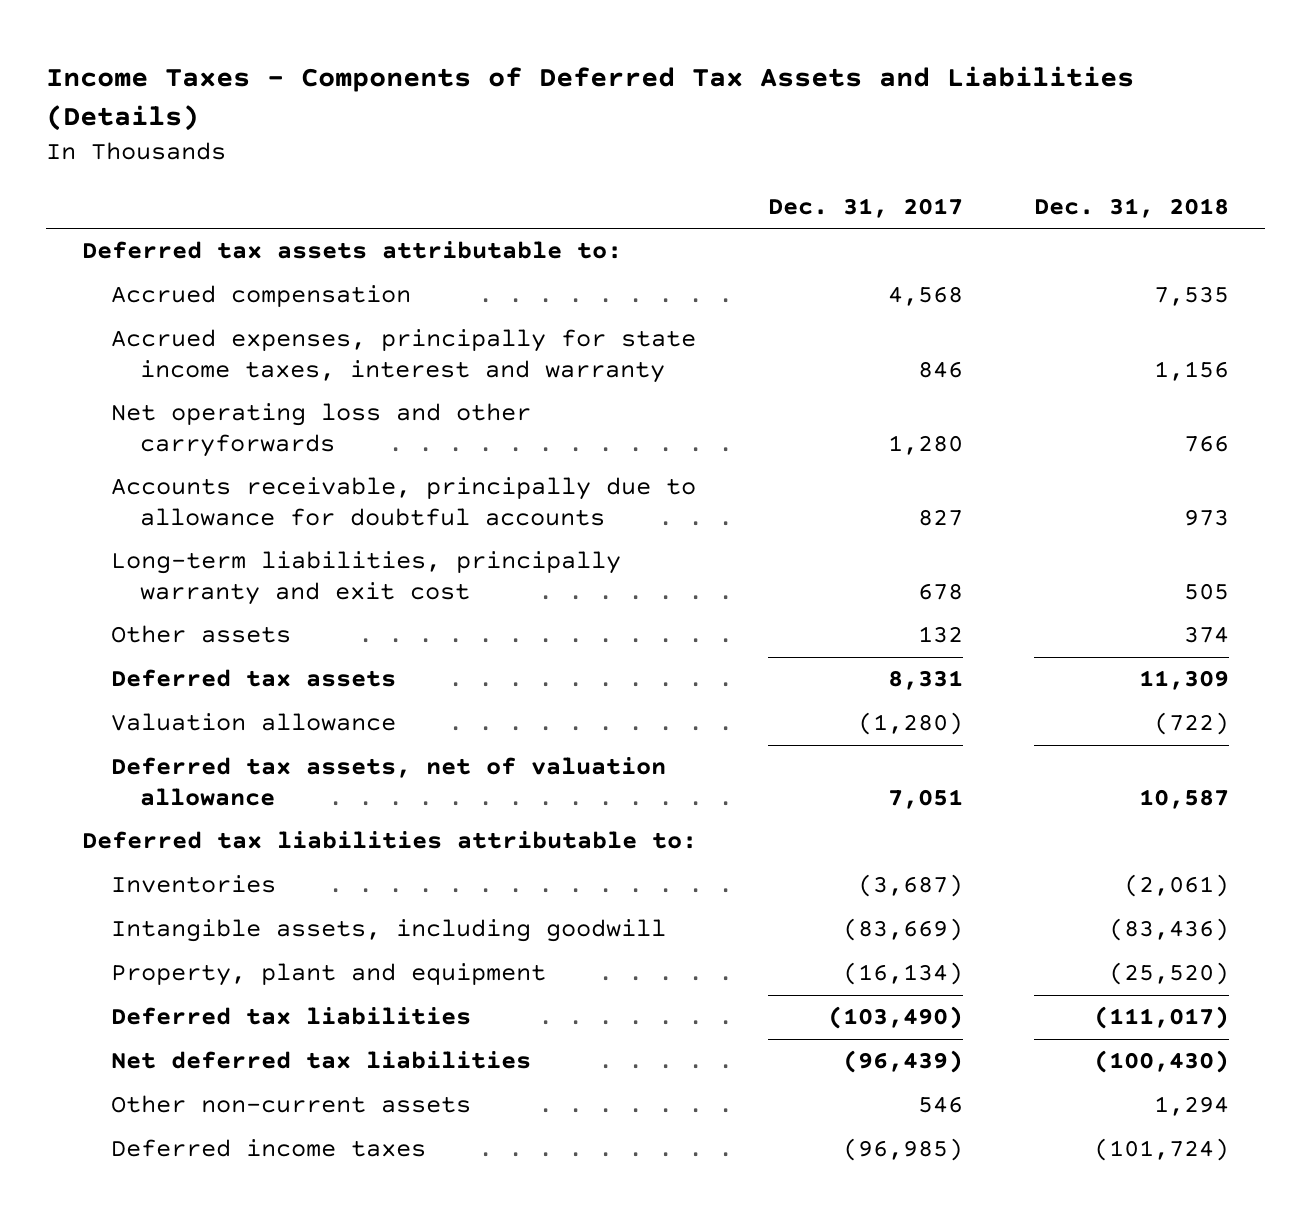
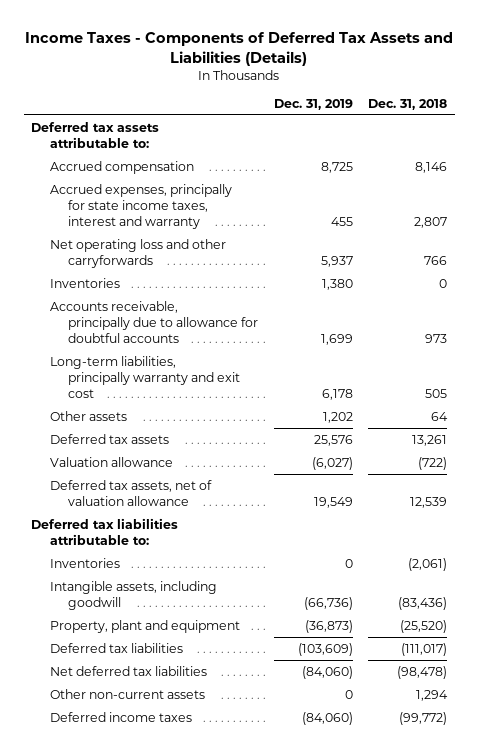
- | Dec. 31, 2017 | Dec. 31, 2018
+ | Dec. 31, 2019 | Dec. 31, 2018
- Accrued compensation | 4,568 | 7,535
- Accrued expenses, principally for state income taxes, interest and warranty | 846 | 1,156
+ Accrued compensation | 8,725 | 8,146
+ Accrued expenses, principally for state income taxes, interest and warranty | 455 | 2,807
+ Inventories | 1,380 | 0
- Other assets | 132 | 374
- Deferred tax assets | 8,331 | 11,309
+ Other assets | 1,202 | 64
+ Deferred tax assets | 25,576 | 13,261
- Deferred tax assets, net of valuation allowance | 7,051 | 10,587
+ Deferred tax assets, net of valuation allowance | 19,549 | 12,539
- Net deferred tax liabilities | (96,439) | (100,430)
+ Net deferred tax liabilities | (84,060) | (98,478)
- Deferred income taxes | (96,985) | (101,724)
+ Deferred income taxes | (84,060) | (99,772)

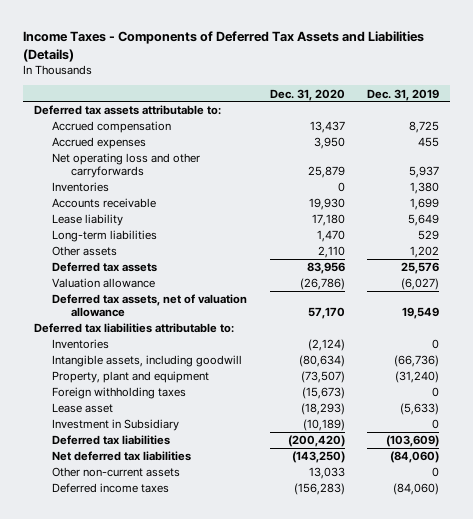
- | Dec. 31, 2019 | Dec. 31, 2018
+ | Dec. 31, 2020 | Dec. 31, 2019
- Accrued expenses, principally for state income taxes, interest and warranty | 455 | 2,807
+ Accrued expenses | 3,950 | 455
- Accounts receivable, principally due to allowance for doubtful accounts | 1,699 | 973
- Long-term liabilities, principally warranty and exit cost | 6,178 | 505
+ Accounts receivable | 19,930 | 1,699
+ Lease liability | 17,180 | 5,649
+ Long-term liabilities | 1,470 | 529
- Property, plant and equipment | (36,873) | (25,520)
+ Property, plant and equipment | (73,507) | (31,240)
+ Foreign withholding taxes | (15,673) | 0
+ Lease asset | (18,293) | (5,633)
+ Investment in Subsidiary | (10,189) | 0

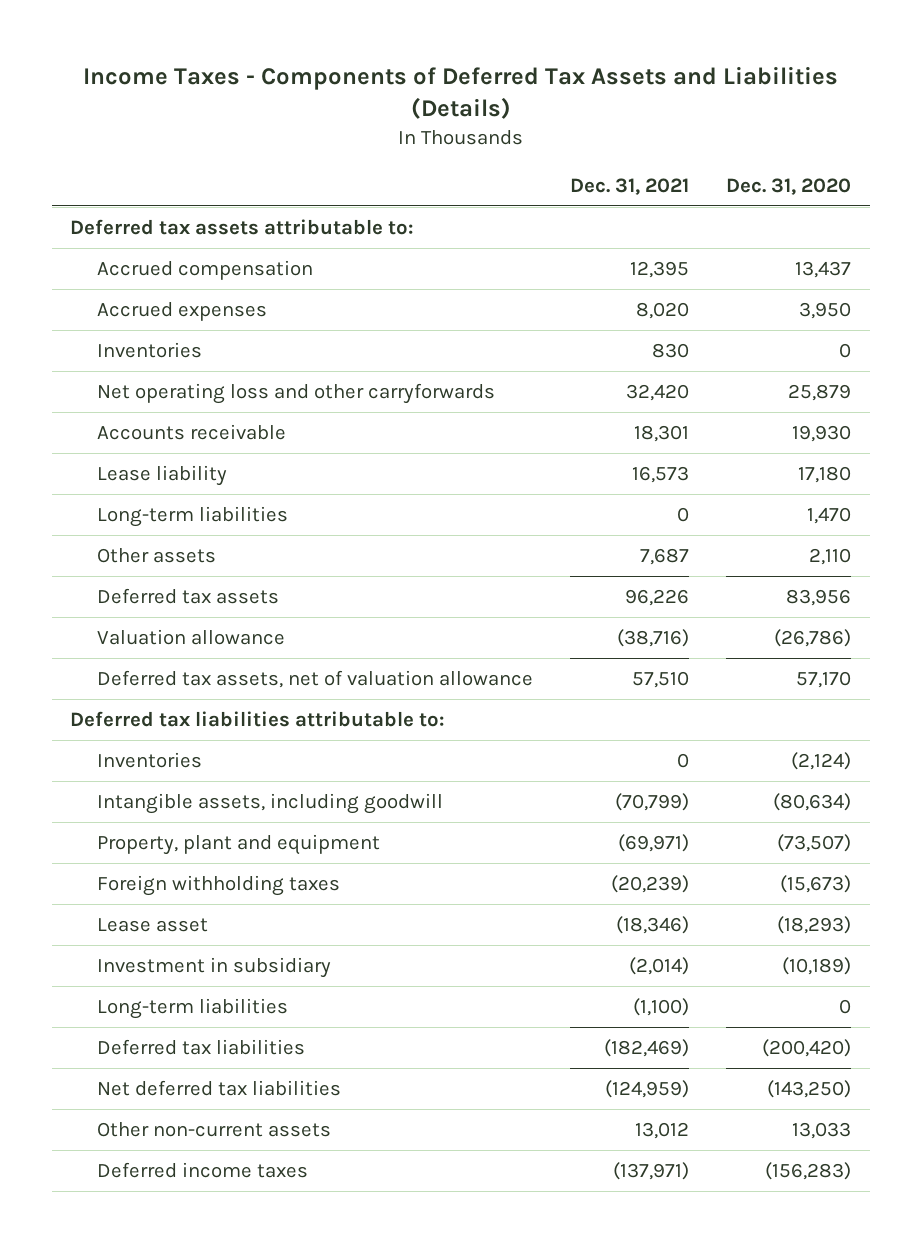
- | Dec. 31, 2020 | Dec. 31, 2019
+ | Dec. 31, 2021 | Dec. 31, 2020
moved down: Net operating loss and other carryforwards | 32,420 | 25,879
- Investment in Subsidiary | (10,189) | 0
+ Investment in subsidiary | (2,014) | (10,189)
+ Long-term liabilities | (1,100) | 0

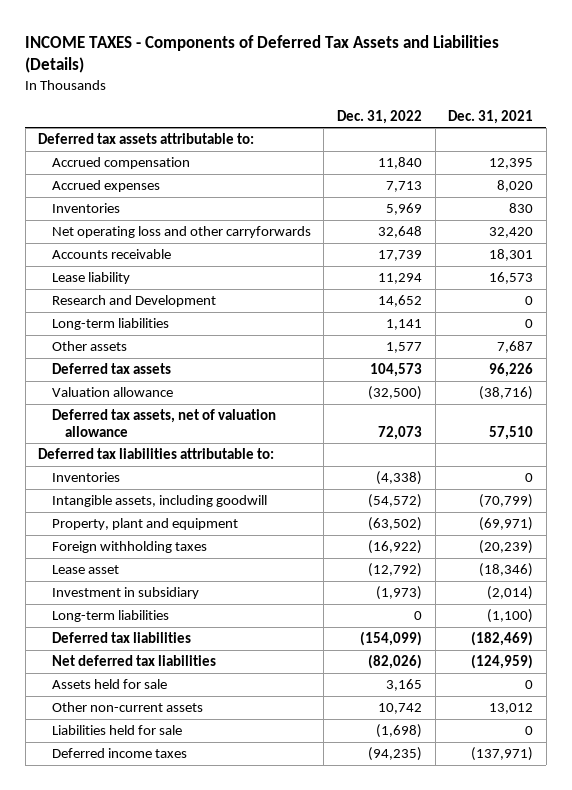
- Income Taxes - Components of Deferred Tax Assets and Liabilities (Details)
+ INCOME TAXES - Components of Deferred Tax Assets and Liabilities (Details)
- | Dec. 31, 2021 | Dec. 31, 2020
+ | Dec. 31, 2022 | Dec. 31, 2021
+ Research and Development | 14,652 | 0
+ Assets held for sale | 3,165 | 0
+ Liabilities held for sale | (1,698) | 0

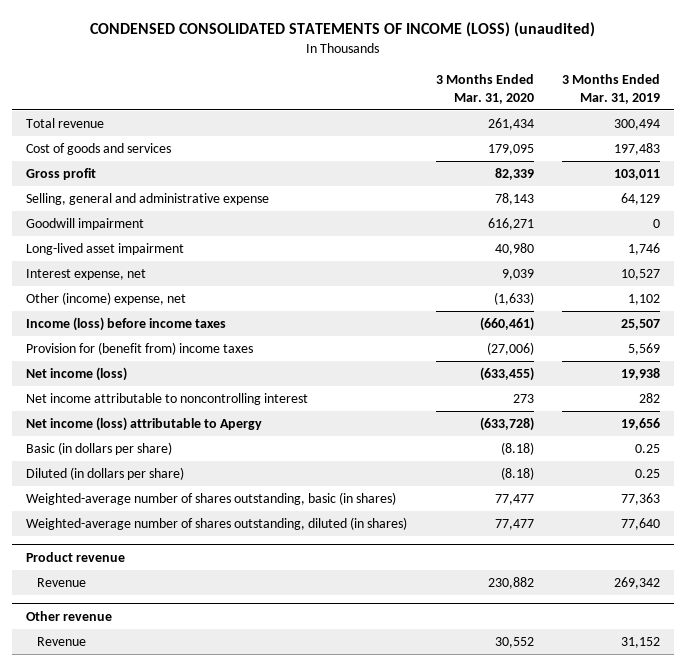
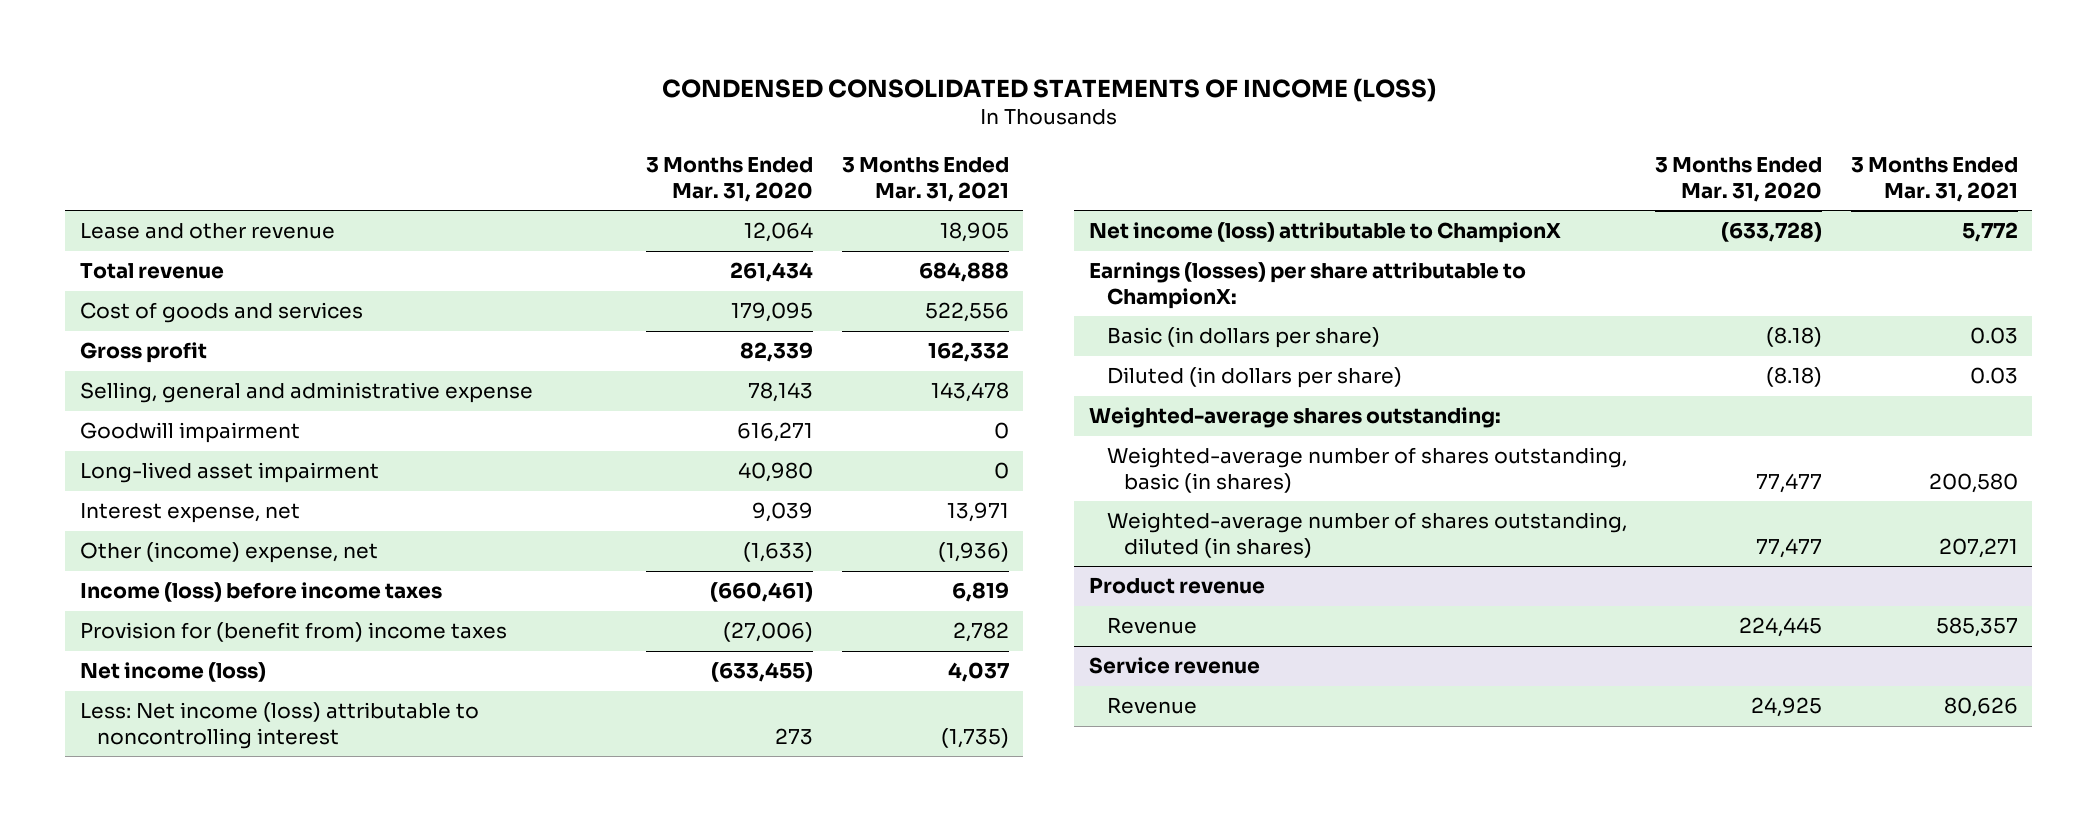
- CONDENSED CONSOLIDATED STATEMENTS OF INCOME (LOSS) (unaudited)
+ CONDENSED CONSOLIDATED STATEMENTS OF INCOME (LOSS)
- | 3 Months Ended Mar. 31, 2020 | 3 Months Ended Mar. 31, 2019
+ | 3 Months Ended Mar. 31, 2020 | 3 Months Ended Mar. 31, 2021
+ Lease and other revenue | 12,064 | 18,905
- Net income attributable to noncontrolling interest | 273 | 282
- Net income (loss) attributable to Apergy | (633,728) | 19,656
+ Less: Net income (loss) attributable to noncontrolling interest | 273 | (1,735)
+ Net income (loss) attributable to ChampionX | (633,728) | 5,772
+ Earnings (losses) per share attributable to ChampionX:
+ Weighted-average shares outstanding:
@ Product revenue
- Revenue | 230,882 | 269,342
- Other revenue
- Revenue | 30,552 | 31,152
@ Product revenue
+ Revenue | 224,445 | 585,357
+ Service revenue
+ Revenue | 24,925 | 80,626

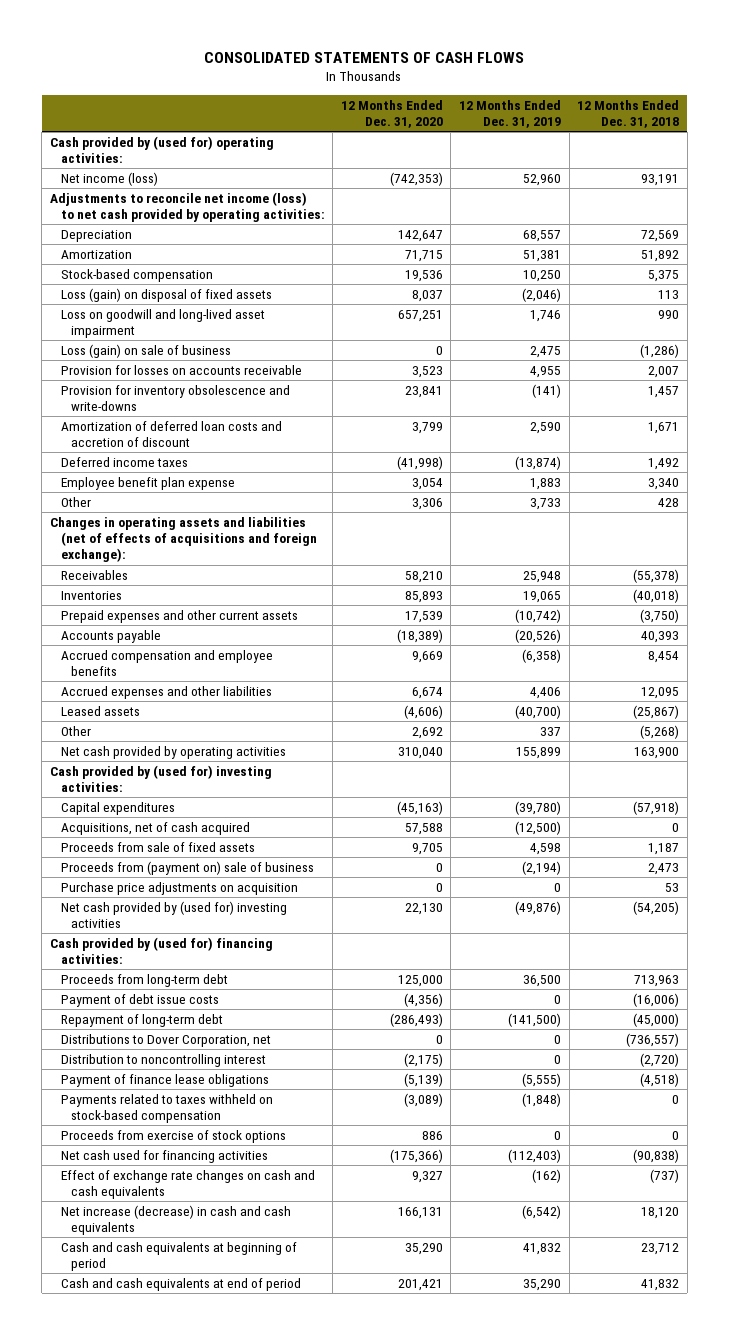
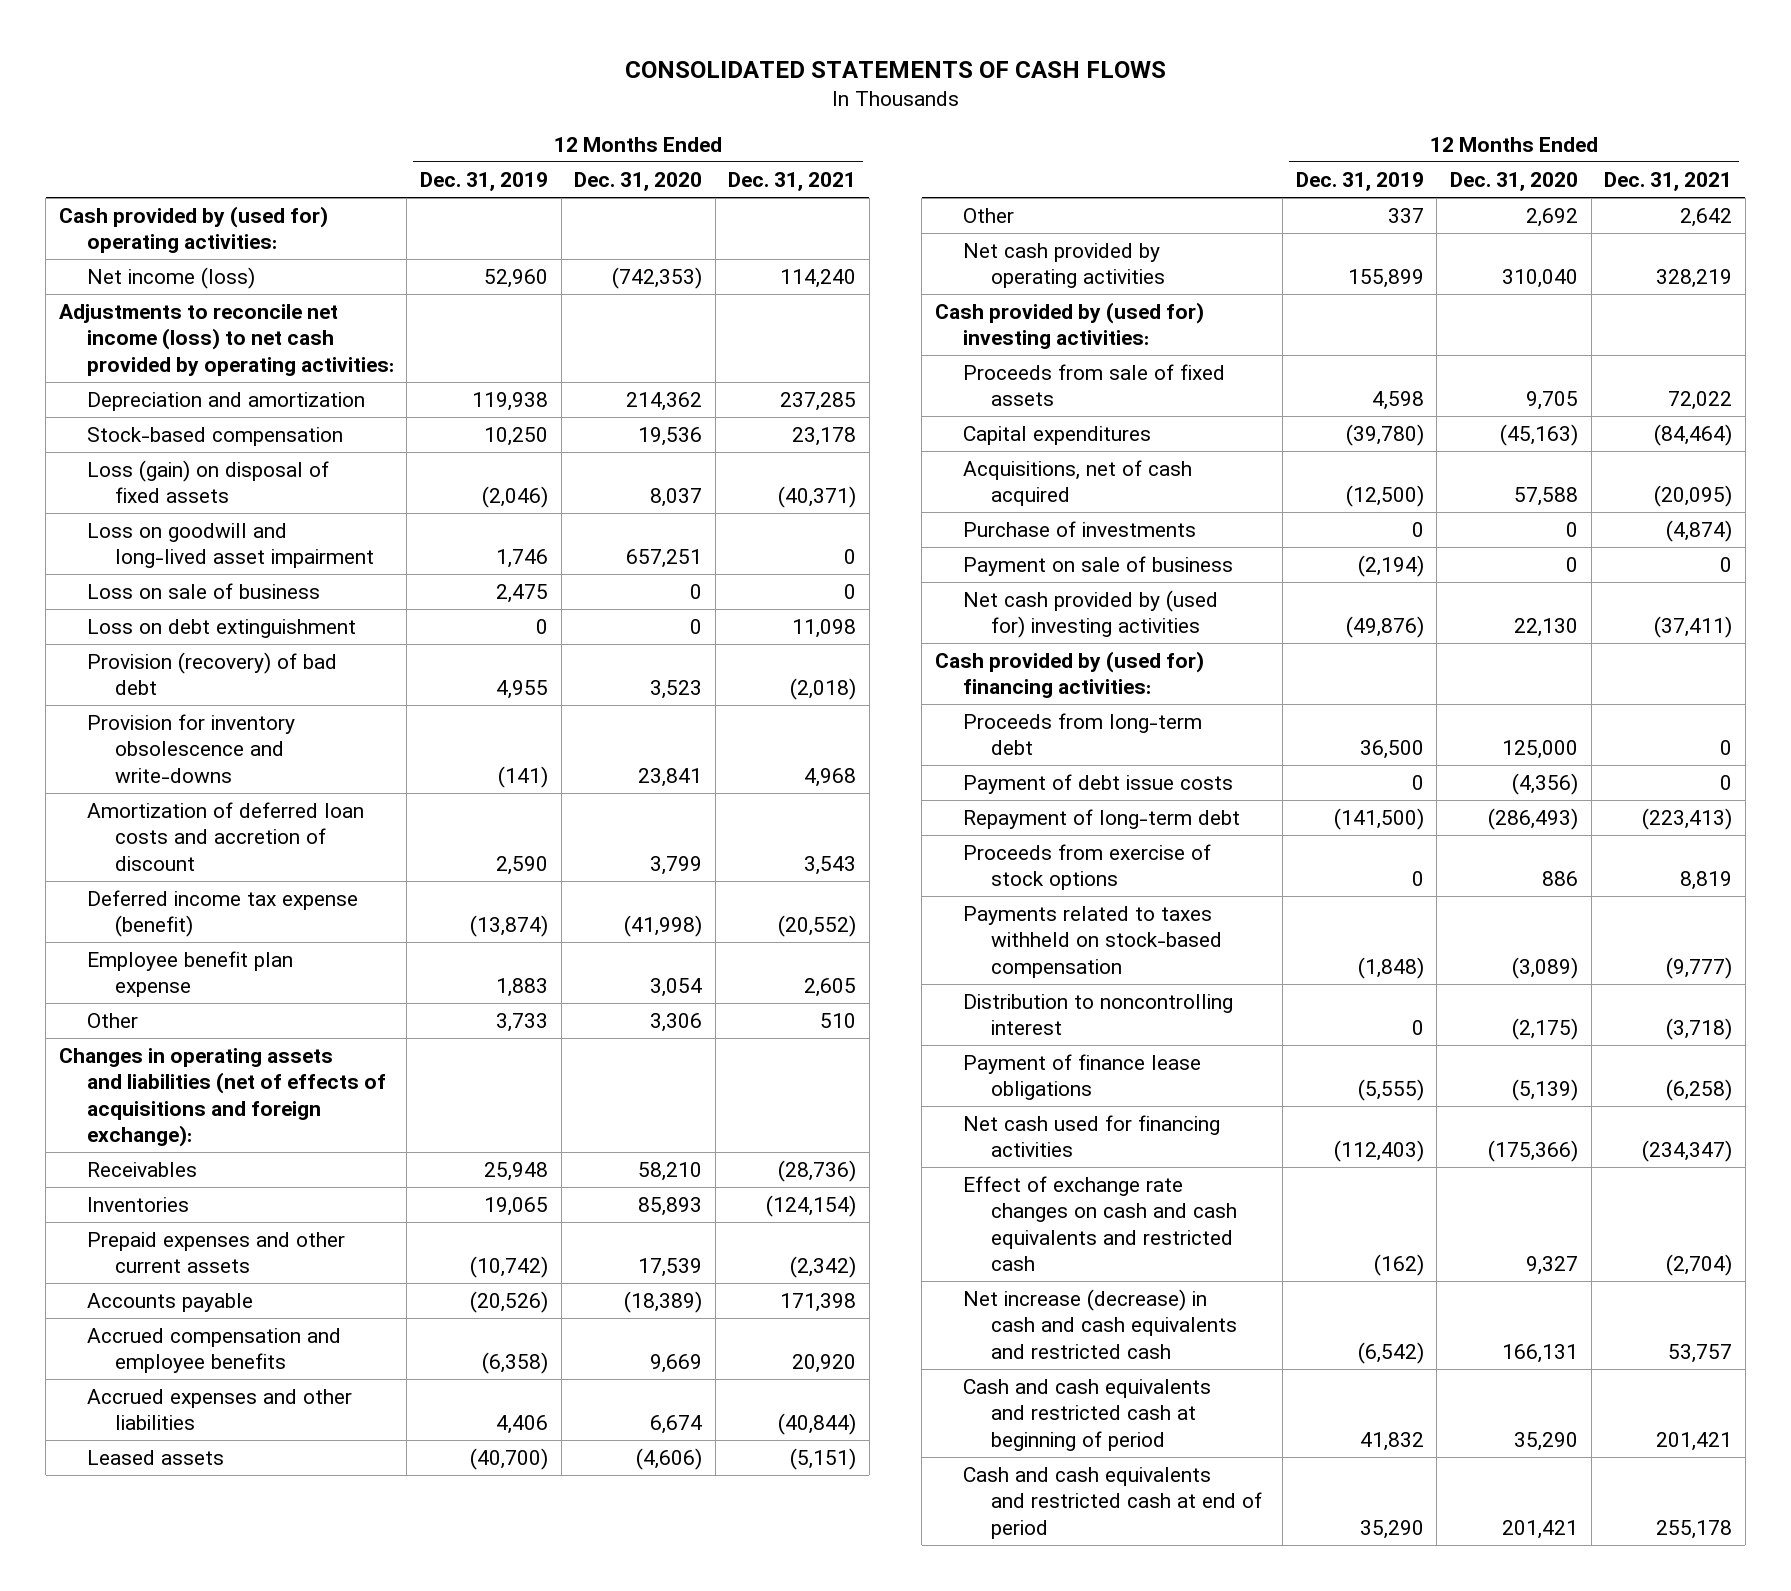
- | 12 Months Ended Dec. 31, 2020 | 12 Months Ended Dec. 31, 2019 | 12 Months Ended Dec. 31, 2018
+ | 12 Months Ended Dec. 31, 2019 | 12 Months Ended Dec. 31, 2020 | 12 Months Ended Dec. 31, 2021
- Depreciation | 142,647 | 68,557 | 72,569
- Amortization | 71,715 | 51,381 | 51,892
+ Depreciation and amortization | 119,938 | 214,362 | 237,285
- Loss (gain) on sale of business | 0 | 2,475 | (1,286)
- Provision for losses on accounts receivable | 3,523 | 4,955 | 2,007
+ Loss on sale of business | 2,475 | 0 | 0
+ Loss on debt extinguishment | 0 | 0 | 11,098
+ Provision (recovery) of bad debt | 4,955 | 3,523 | (2,018)
- Deferred income taxes | (41,998) | (13,874) | 1,492
+ Deferred income tax expense (benefit) | (13,874) | (41,998) | (20,552)
moved up: Proceeds from sale of fixed assets | 4,598 | 9,705 | 72,022
- Proceeds from (payment on) sale of business | 0 | (2,194) | 2,473
- Purchase price adjustments on acquisition | 0 | 0 | 53
+ Purchase of investments | 0 | 0 | (4,874)
+ Payment on sale of business | (2,194) | 0 | 0
- Distributions to Dover Corporation, net | 0 | 0 | (736,557)
moved up: Proceeds from exercise of stock options | 0 | 886 | 8,819
moved up: Payments related to taxes withheld on stock-based compensation | (1,848) | (3,089) | (9,777)
- Effect of exchange rate changes on cash and cash equivalents | 9,327 | (162) | (737)
- Net increase (decrease) in cash and cash equivalents | 166,131 | (6,542) | 18,120
- Cash and cash equivalents at beginning of period | 35,290 | 41,832 | 23,712
- Cash and cash equivalents at end of period | 201,421 | 35,290 | 41,832
+ Effect of exchange rate changes on cash and cash equivalents and restricted cash | (162) | 9,327 | (2,704)
+ Net increase (decrease) in cash and cash equivalents and restricted cash | (6,542) | 166,131 | 53,757
+ Cash and cash equivalents and restricted cash at beginning of period | 41,832 | 35,290 | 201,421
+ Cash and cash equivalents and restricted cash at end of period | 35,290 | 201,421 | 255,178

